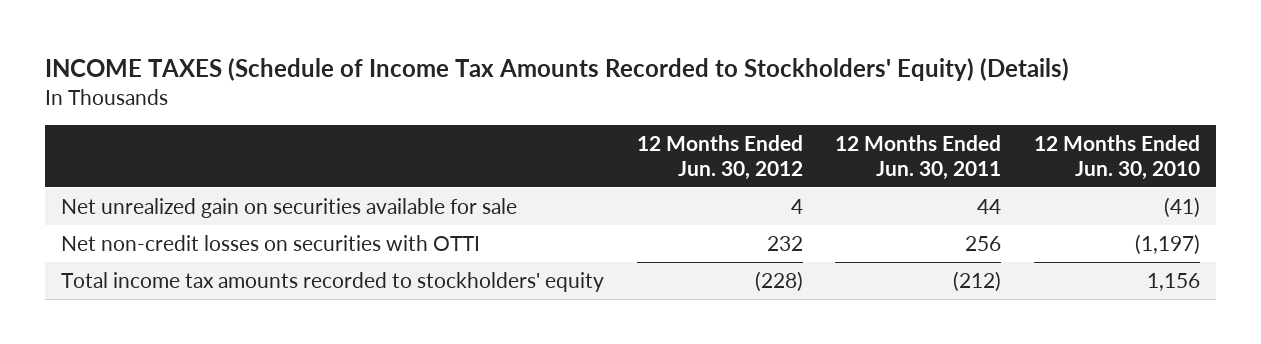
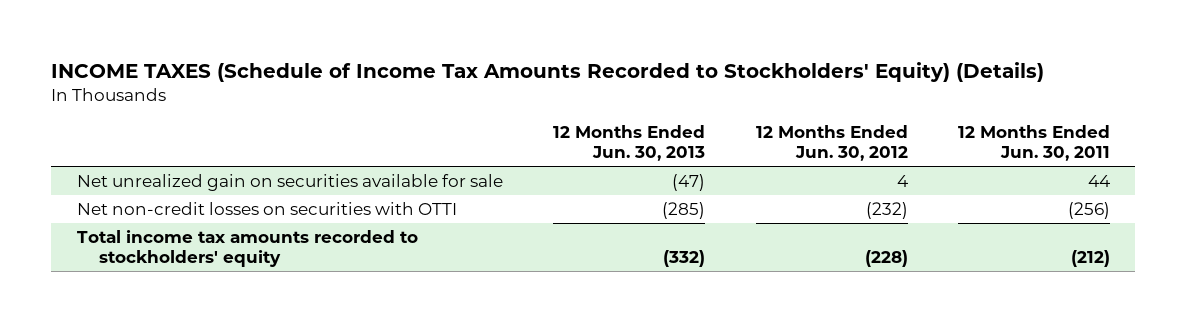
- | 12 Months Ended Jun. 30, 2012 | 12 Months Ended Jun. 30, 2011 | 12 Months Ended Jun. 30, 2010
+ | 12 Months Ended Jun. 30, 2013 | 12 Months Ended Jun. 30, 2012 | 12 Months Ended Jun. 30, 2011
- Net non-credit losses on securities with OTTI | 232 | 256 | (1,197)
+ Net non-credit losses on securities with OTTI | (285) | (232) | (256)

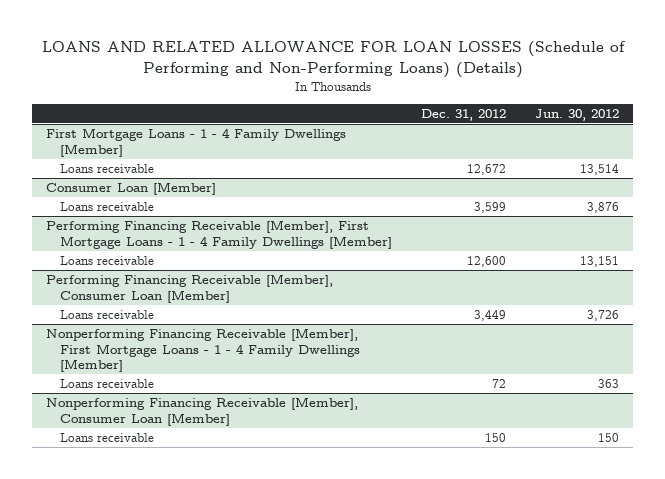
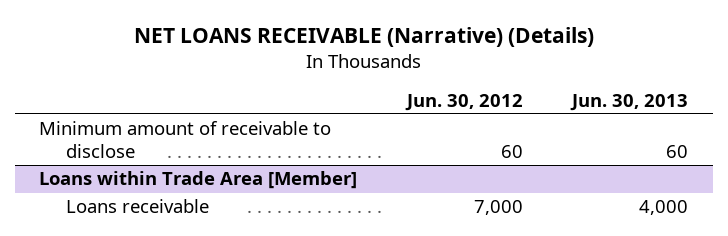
- LOANS AND RELATED ALLOWANCE FOR LOAN LOSSES (Schedule of Performing and Non-Performing Loans) (Details)
+ NET LOANS RECEIVABLE (Narrative) (Details)
- | Dec. 31, 2012 | Jun. 30, 2012
+ | Jun. 30, 2012 | Jun. 30, 2013
- First Mortgage Loans - 1 - 4 Family Dwellings [Member]
- Loans receivable | 12,672 | 13,514
- Consumer Loan [Member]
- Loans receivable | 3,599 | 3,876
- Performing Financing Receivable [Member], First Mortgage Loans - 1 - 4 Family Dwellings [Member]
- Loans receivable | 12,600 | 13,151
- Performing Financing Receivable [Member], Consumer Loan [Member]
- Loans receivable | 3,449 | 3,726
- Nonperforming Financing Receivable [Member], First Mortgage Loans - 1 - 4 Family Dwellings [Member]
- Loans receivable | 72 | 363
- Nonperforming Financing Receivable [Member], Consumer Loan [Member]
- Loans receivable | 150 | 150
+ Minimum amount of receivable to disclose | 60 | 60
+ Loans within Trade Area [Member]
+ Loans receivable | 7,000 | 4,000

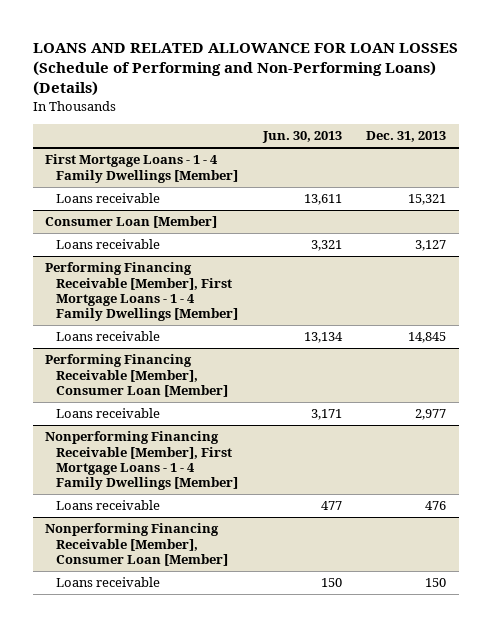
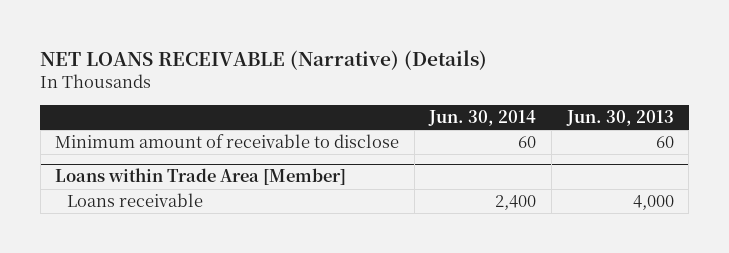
- LOANS AND RELATED ALLOWANCE FOR LOAN LOSSES (Schedule of Performing and Non-Performing Loans) (Details)
+ NET LOANS RECEIVABLE (Narrative) (Details)
- | Jun. 30, 2013 | Dec. 31, 2013
+ | Jun. 30, 2014 | Jun. 30, 2013
- First Mortgage Loans - 1 - 4 Family Dwellings [Member]
- Loans receivable | 13,611 | 15,321
- Consumer Loan [Member]
- Loans receivable | 3,321 | 3,127
- Performing Financing Receivable [Member], First Mortgage Loans - 1 - 4 Family Dwellings [Member]
- Loans receivable | 13,134 | 14,845
- Performing Financing Receivable [Member], Consumer Loan [Member]
- Loans receivable | 3,171 | 2,977
- Nonperforming Financing Receivable [Member], First Mortgage Loans - 1 - 4 Family Dwellings [Member]
- Loans receivable | 477 | 476
- Nonperforming Financing Receivable [Member], Consumer Loan [Member]
- Loans receivable | 150 | 150
+ Minimum amount of receivable to disclose | 60 | 60
+ Loans within Trade Area [Member]
+ Loans receivable | 2,400 | 4,000

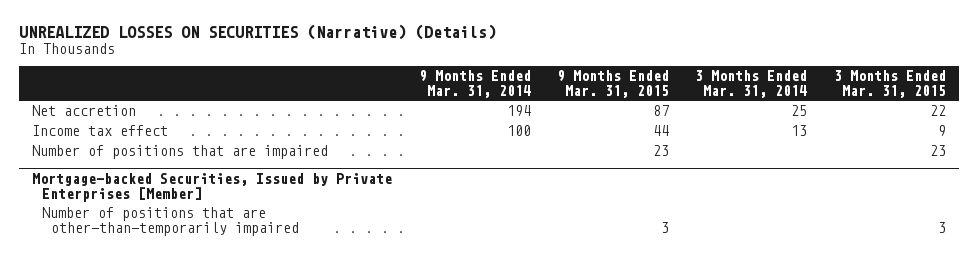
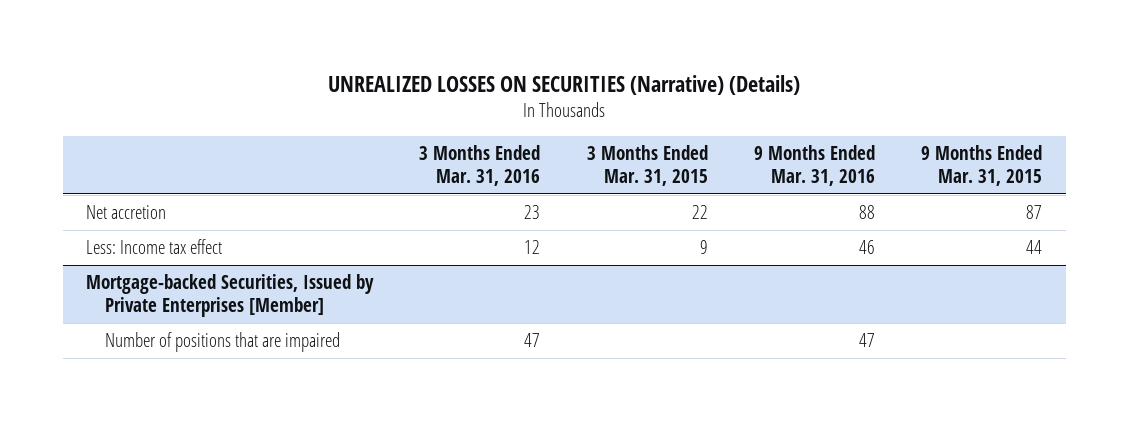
- | 9 Months Ended Mar. 31, 2014 | 9 Months Ended Mar. 31, 2015 | 3 Months Ended Mar. 31, 2014 | 3 Months Ended Mar. 31, 2015
+ | 3 Months Ended Mar. 31, 2016 | 3 Months Ended Mar. 31, 2015 | 9 Months Ended Mar. 31, 2016 | 9 Months Ended Mar. 31, 2015
- Income tax effect | 100 | 44 | 13 | 9
- Number of positions that are impaired | | 23 | | 23
+ Less: Income tax effect | 12 | 9 | 46 | 44
@ Mortgage-backed Securities, Issued by Private Enterprises [Member]
- Number of positions that are other-than-temporarily impaired | | 3 | | 3
+ Number of positions that are impaired | 47 | | 47 |

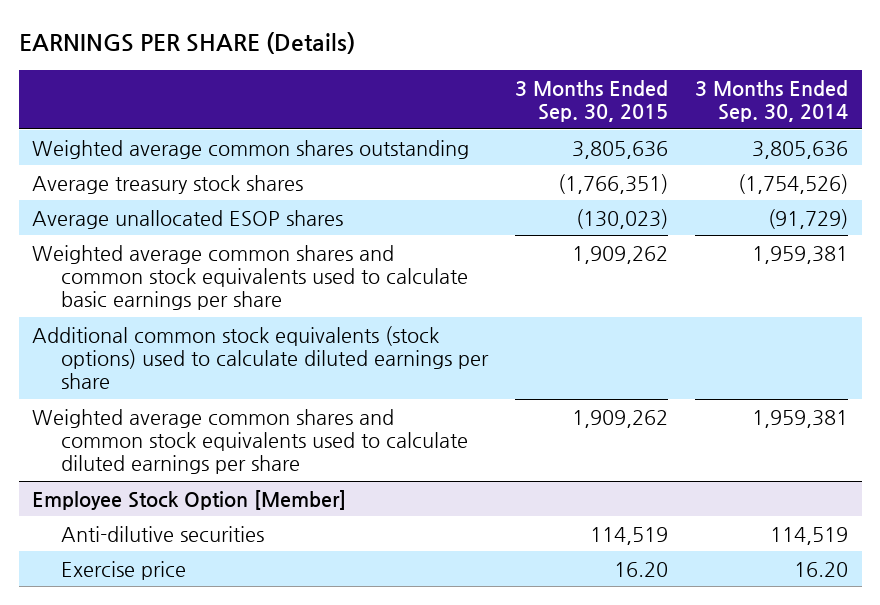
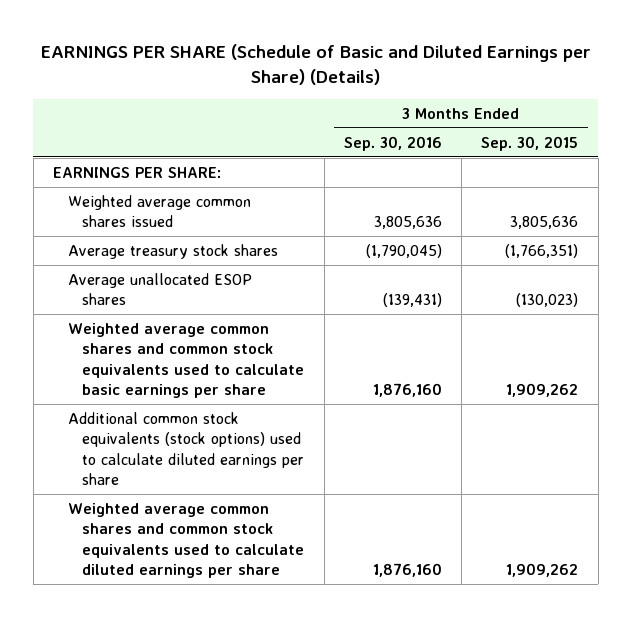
- EARNINGS PER SHARE (Details)
+ EARNINGS PER SHARE (Schedule of Basic and Diluted Earnings per Share) (Details)
- | 3 Months Ended Sep. 30, 2015 | 3 Months Ended Sep. 30, 2014
+ | 3 Months Ended Sep. 30, 2016 | 3 Months Ended Sep. 30, 2015
- Weighted average common shares outstanding | 3,805,636 | 3,805,636
+ EARNINGS PER SHARE:
+ Weighted average common shares issued | 3,805,636 | 3,805,636
- Employee Stock Option [Member]
- Anti-dilutive securities | 114,519 | 114,519
- Exercise price | 16.20 | 16.20

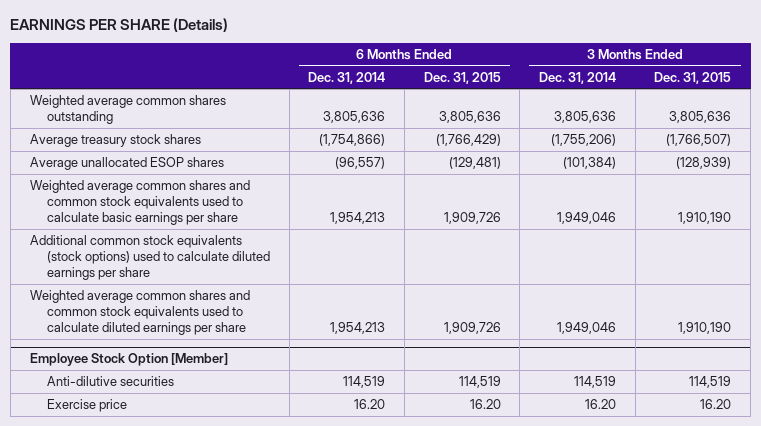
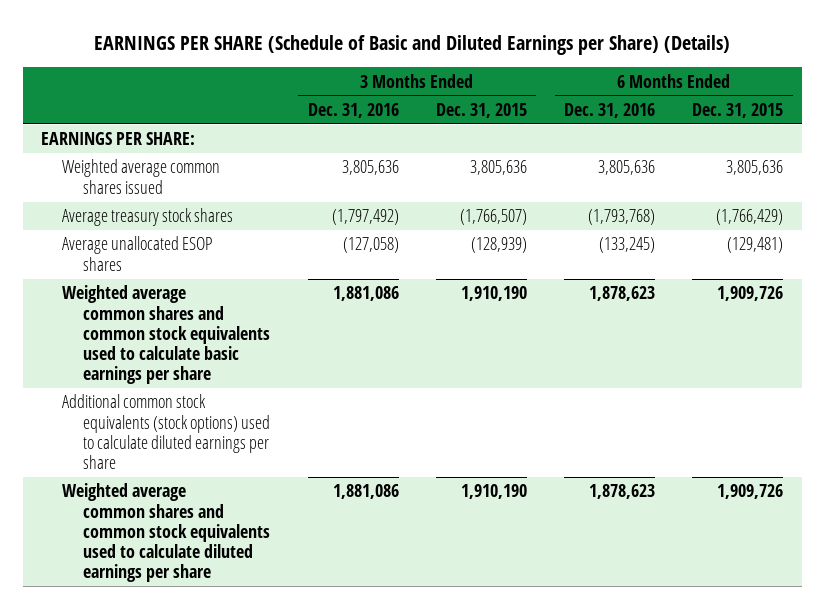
- EARNINGS PER SHARE (Details)
+ EARNINGS PER SHARE (Schedule of Basic and Diluted Earnings per Share) (Details)
- | 6 Months Ended Dec. 31, 2014 | 6 Months Ended Dec. 31, 2015 | 3 Months Ended Dec. 31, 2014 | 3 Months Ended Dec. 31, 2015
+ | 3 Months Ended Dec. 31, 2016 | 3 Months Ended Dec. 31, 2015 | 6 Months Ended Dec. 31, 2016 | 6 Months Ended Dec. 31, 2015
- Weighted average common shares outstanding | 3,805,636 | 3,805,636 | 3,805,636 | 3,805,636
+ EARNINGS PER SHARE:
+ Weighted average common shares issued | 3,805,636 | 3,805,636 | 3,805,636 | 3,805,636
- Employee Stock Option [Member]
- Anti-dilutive securities | 114,519 | 114,519 | 114,519 | 114,519
- Exercise price | 16.20 | 16.20 | 16.20 | 16.20

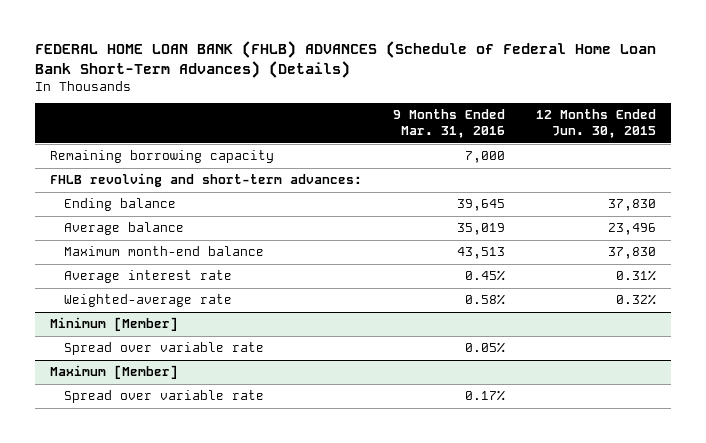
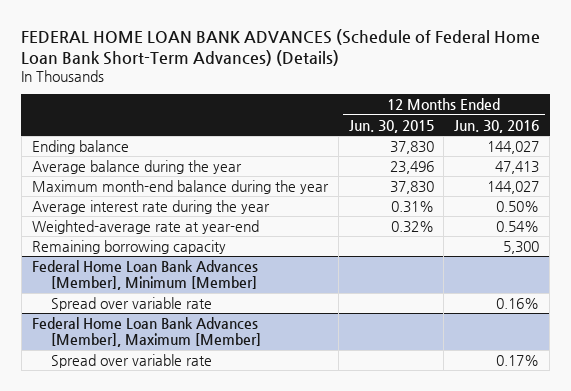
- FEDERAL HOME LOAN BANK (FHLB) ADVANCES (Schedule of Federal Home Loan Bank Short-Term Advances) (Details)
+ FEDERAL HOME LOAN BANK ADVANCES (Schedule of Federal Home Loan Bank Short-Term Advances) (Details)
- | 9 Months Ended Mar. 31, 2016 | 12 Months Ended Jun. 30, 2015
+ | 12 Months Ended Jun. 30, 2015 | 12 Months Ended Jun. 30, 2016
- FHLB revolving and short-term advances:
- Average balance | 35,019 | 23,496
- Maximum month-end balance | 43,513 | 37,830
- Average interest rate | 0.45% | 0.31%
- Weighted-average rate | 0.58% | 0.32%
- Minimum [Member]
+ Average balance during the year | 23,496 | 47,413
+ Maximum month-end balance during the year | 37,830 | 144,027
+ Average interest rate during the year | 0.31% | 0.50%
+ Weighted-average rate at year-end | 0.32% | 0.54%
moved down: Remaining borrowing capacity | | 5,300
+ Federal Home Loan Bank Advances [Member], Minimum [Member]
- Maximum [Member]
+ Federal Home Loan Bank Advances [Member], Maximum [Member]

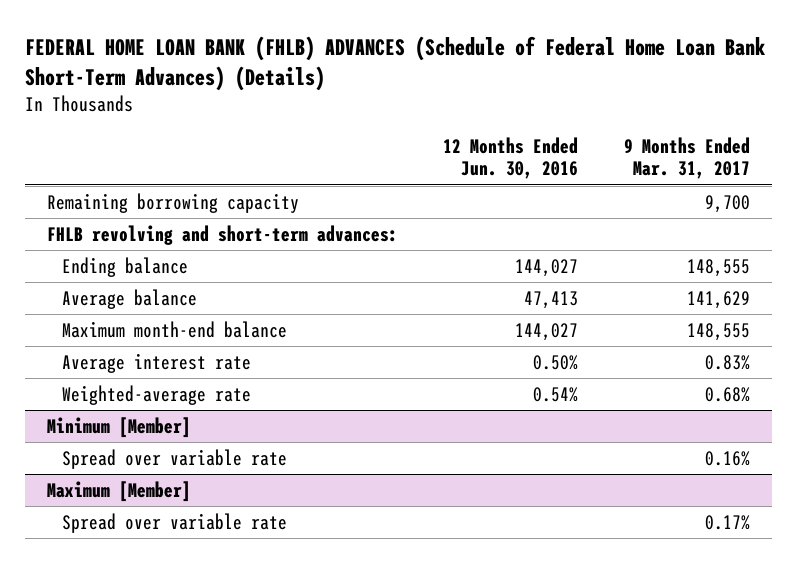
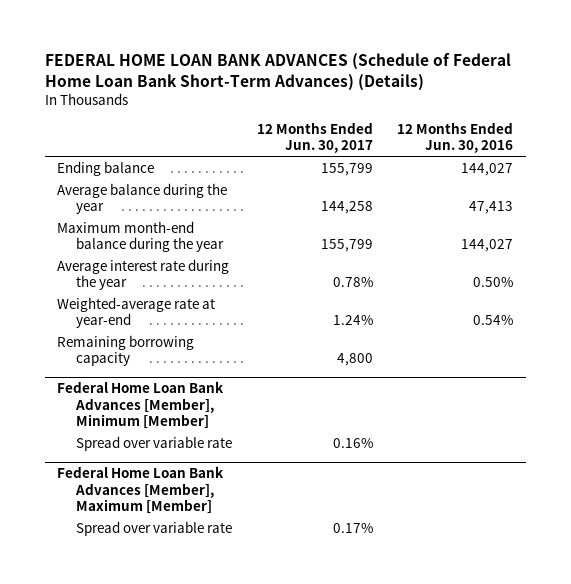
- FEDERAL HOME LOAN BANK (FHLB) ADVANCES (Schedule of Federal Home Loan Bank Short-Term Advances) (Details)
+ FEDERAL HOME LOAN BANK ADVANCES (Schedule of Federal Home Loan Bank Short-Term Advances) (Details)
- | 12 Months Ended Jun. 30, 2016 | 9 Months Ended Mar. 31, 2017
+ | 12 Months Ended Jun. 30, 2017 | 12 Months Ended Jun. 30, 2016
- FHLB revolving and short-term advances:
- Average balance | 47,413 | 141,629
- Maximum month-end balance | 144,027 | 148,555
- Average interest rate | 0.50% | 0.83%
- Weighted-average rate | 0.54% | 0.68%
- Minimum [Member]
+ Average balance during the year | 144,258 | 47,413
+ Maximum month-end balance during the year | 155,799 | 144,027
+ Average interest rate during the year | 0.78% | 0.50%
+ Weighted-average rate at year-end | 1.24% | 0.54%
moved down: Remaining borrowing capacity | 4,800 |
+ Federal Home Loan Bank Advances [Member], Minimum [Member]
- Maximum [Member]
+ Federal Home Loan Bank Advances [Member], Maximum [Member]

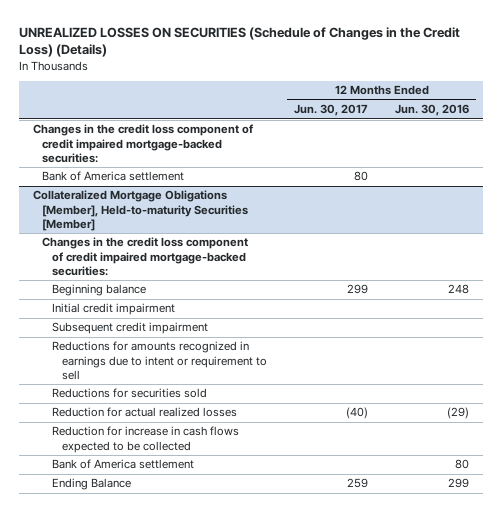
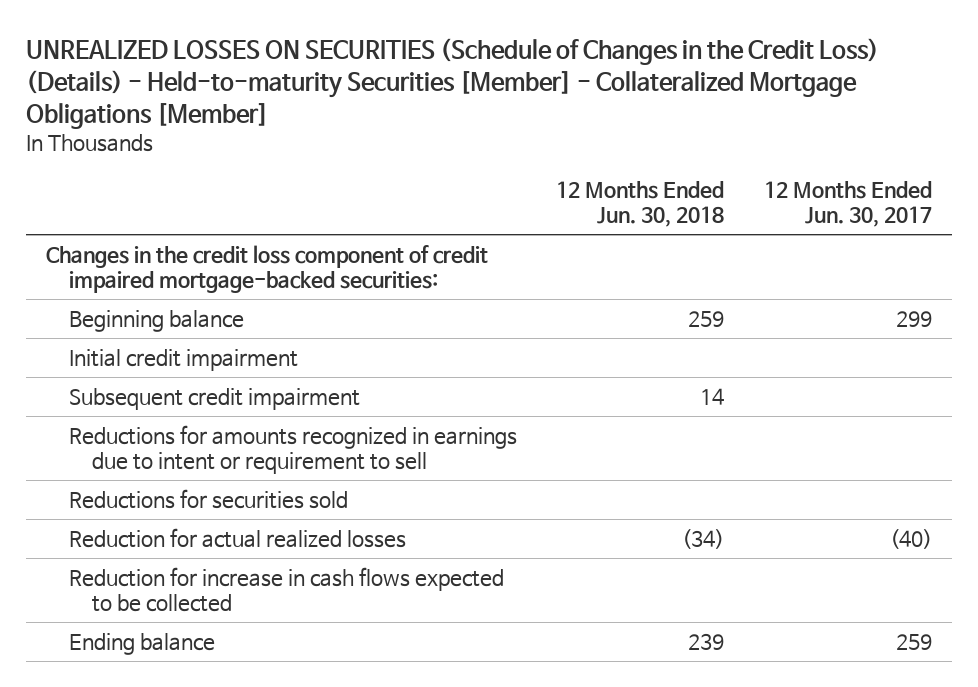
- UNREALIZED LOSSES ON SECURITIES (Schedule of Changes in the Credit Loss) (Details)
+ UNREALIZED LOSSES ON SECURITIES (Schedule of Changes in the Credit Loss) (Details) - Held-to-maturity Securities [Member] - Collateralized Mortgage Obligations [Member]
- | 12 Months Ended Jun. 30, 2017 | 12 Months Ended Jun. 30, 2016
+ | 12 Months Ended Jun. 30, 2018 | 12 Months Ended Jun. 30, 2017
- Bank of America settlement | 80 |
- Collateralized Mortgage Obligations [Member], Held-to-maturity Securities [Member]
- Changes in the credit loss component of credit impaired mortgage-backed securities:
- Bank of America settlement | | 80
- Ending Balance | 259 | 299
+ Ending balance | 239 | 259

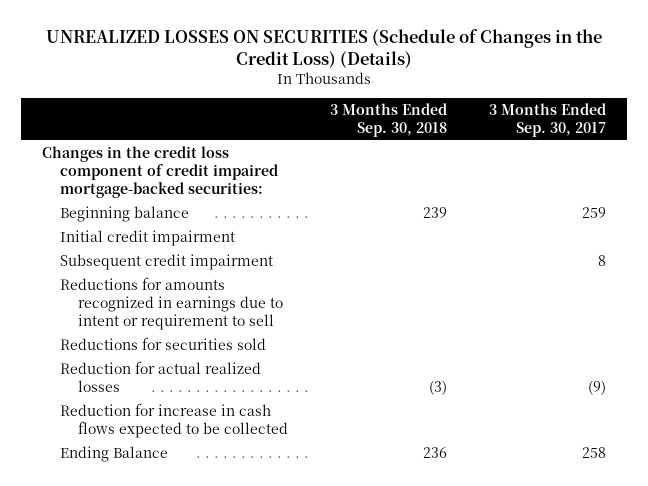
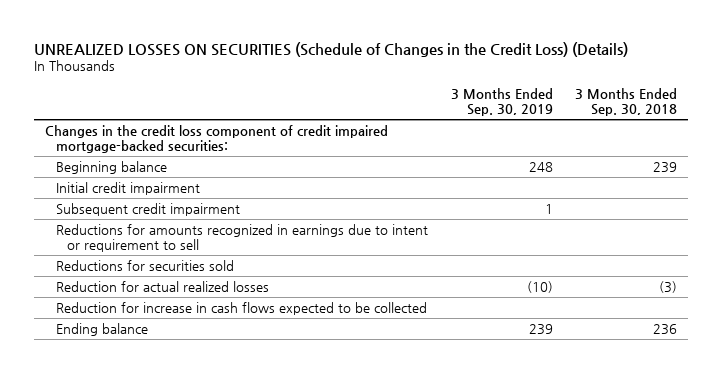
- | 3 Months Ended Sep. 30, 2018 | 3 Months Ended Sep. 30, 2017
+ | 3 Months Ended Sep. 30, 2019 | 3 Months Ended Sep. 30, 2018
- Ending Balance | 236 | 258
+ Ending balance | 239 | 236

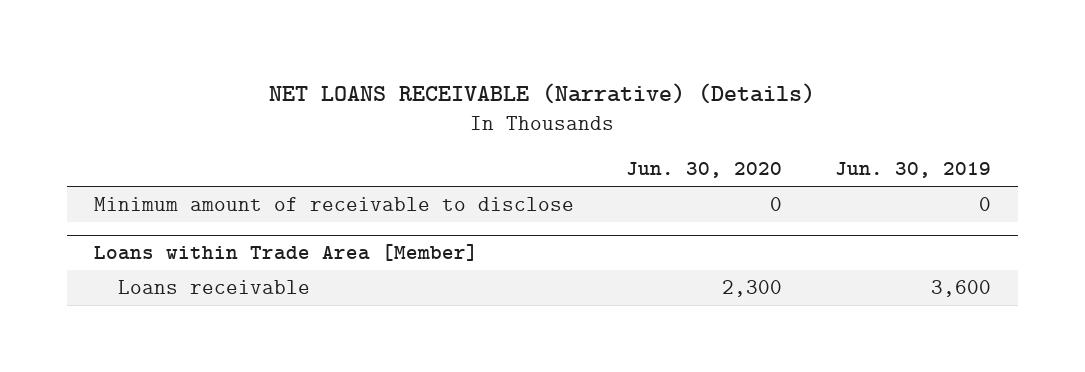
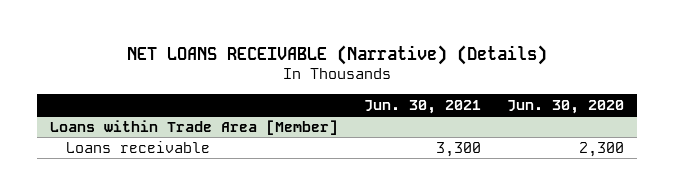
- | Jun. 30, 2020 | Jun. 30, 2019
+ | Jun. 30, 2021 | Jun. 30, 2020
- Minimum amount of receivable to disclose | 0 | 0

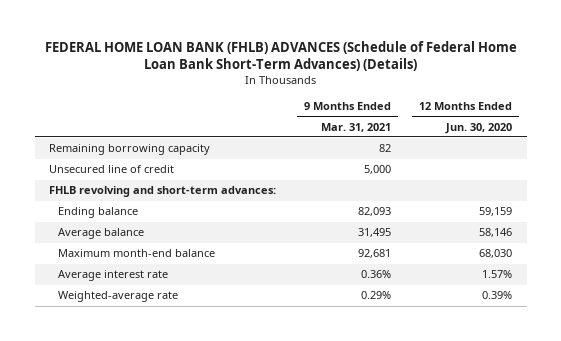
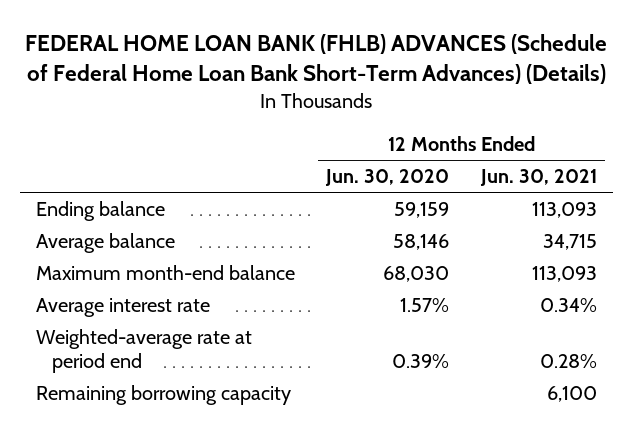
- | 9 Months Ended Mar. 31, 2021 | 12 Months Ended Jun. 30, 2020
+ | 12 Months Ended Jun. 30, 2020 | 12 Months Ended Jun. 30, 2021
- Unsecured line of credit | 5,000 |
- FHLB revolving and short-term advances:
- Weighted-average rate | 0.29% | 0.39%
+ Weighted-average rate at period end | 0.39% | 0.28%
moved down: Remaining borrowing capacity | | 6,100

